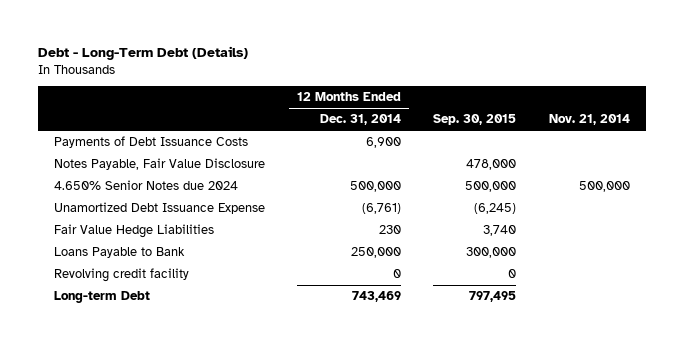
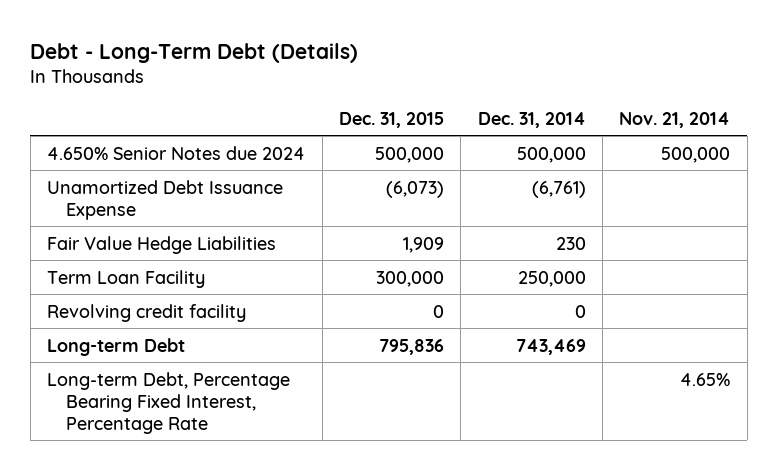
- | 12 Months Ended Dec. 31, 2014 | Sep. 30, 2015 | Nov. 21, 2014
+ | Dec. 31, 2015 | Dec. 31, 2014 | Nov. 21, 2014
- Payments of Debt Issuance Costs | 6,900 | |
- Notes Payable, Fair Value Disclosure | | 478,000 |
- Loans Payable to Bank | 250,000 | 300,000 |
+ Term Loan Facility | 300,000 | 250,000 |
+ Long-term Debt, Percentage Bearing Fixed Interest, Percentage Rate | | | 4.65%

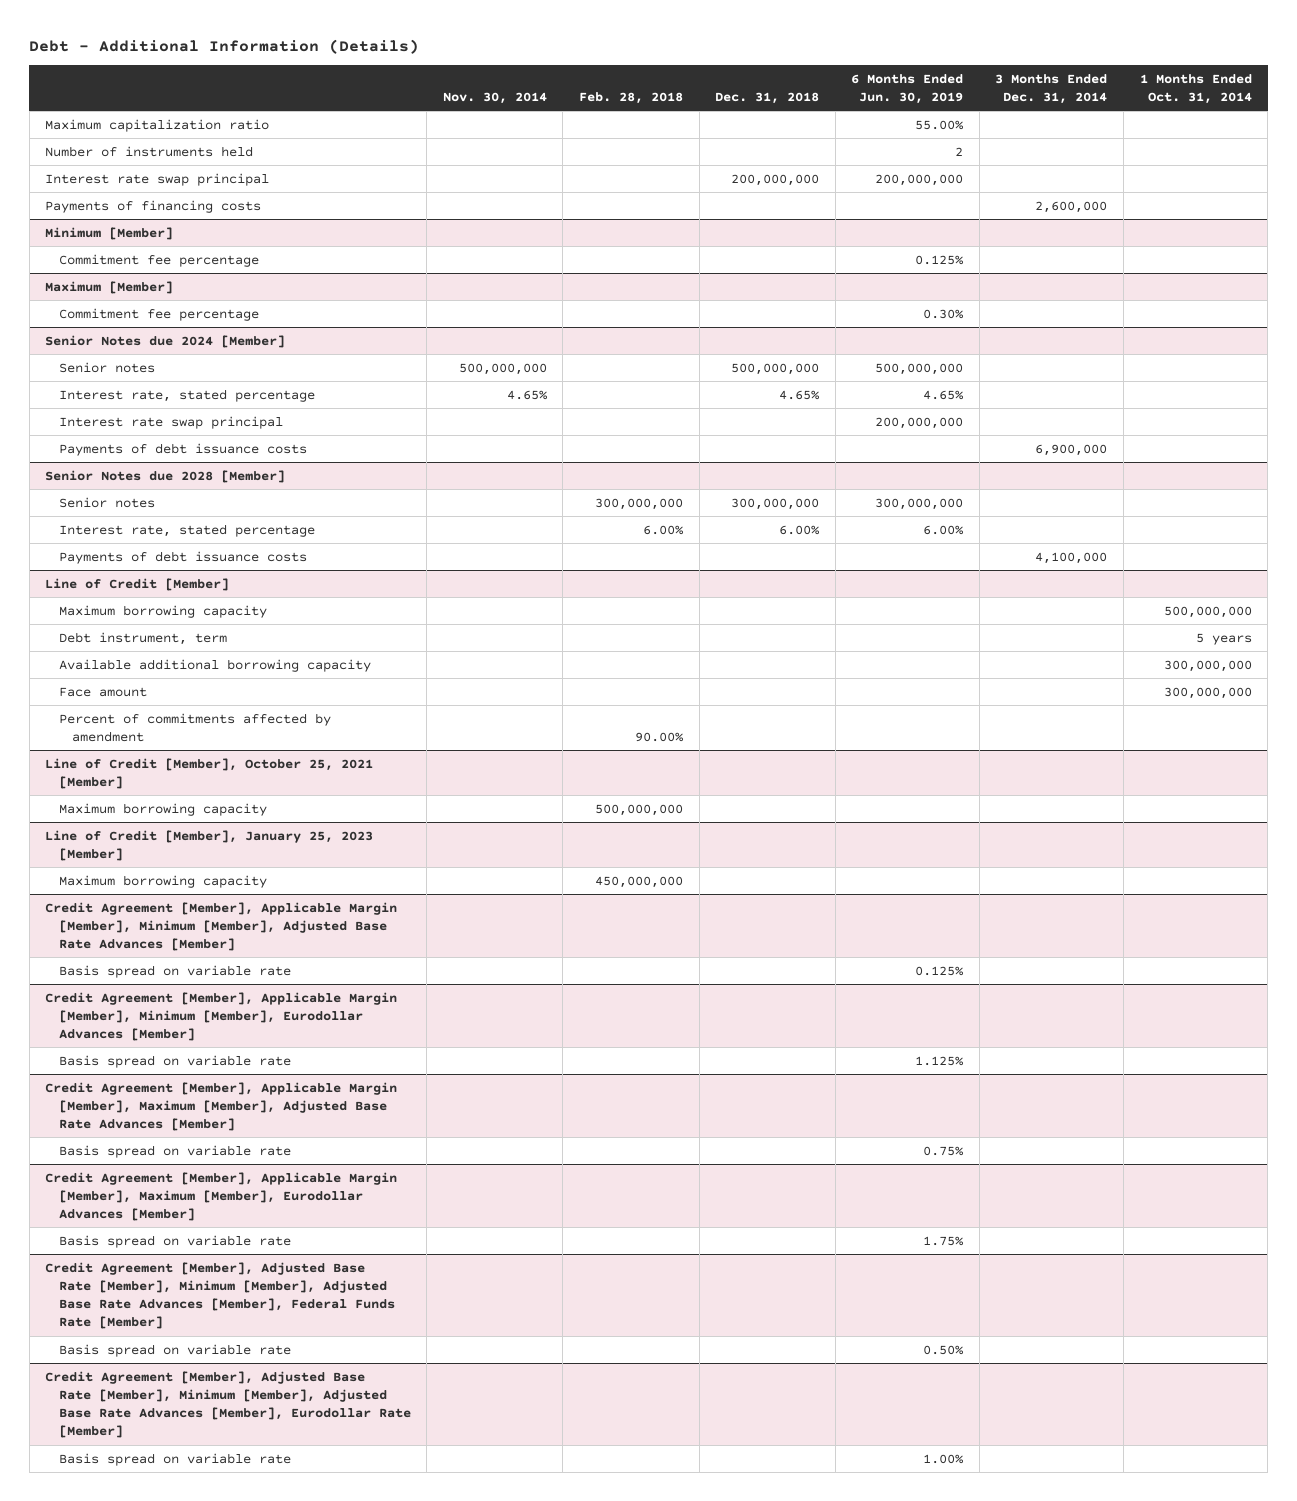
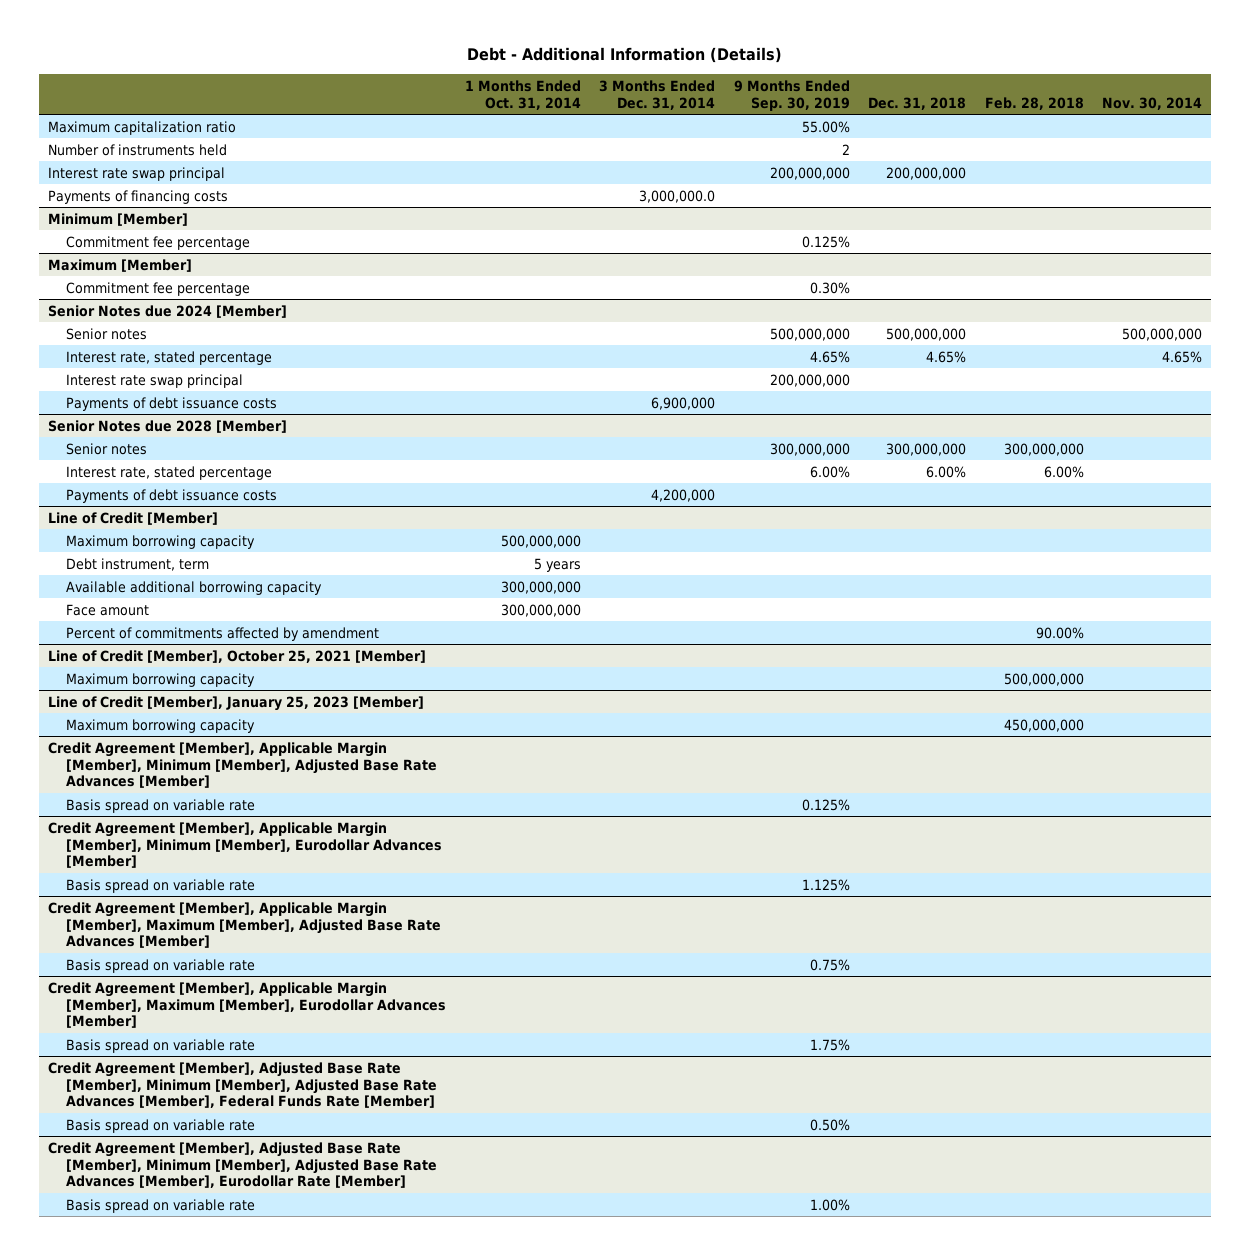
- | Nov. 30, 2014 | Feb. 28, 2018 | Dec. 31, 2018 | 6 Months Ended Jun. 30, 2019 | 3 Months Ended Dec. 31, 2014 | 1 Months Ended Oct. 31, 2014
+ | 1 Months Ended Oct. 31, 2014 | 3 Months Ended Dec. 31, 2014 | 9 Months Ended Sep. 30, 2019 | Dec. 31, 2018 | Feb. 28, 2018 | Nov. 30, 2014
- Payments of financing costs | | | | | 2,600,000 |
+ Payments of financing costs | | 3,000,000.0 | | | |
@ Senior Notes due 2028 [Member]
- Payments of debt issuance costs | | | | | 4,100,000 |
+ Payments of debt issuance costs | | 4,200,000 | | | |

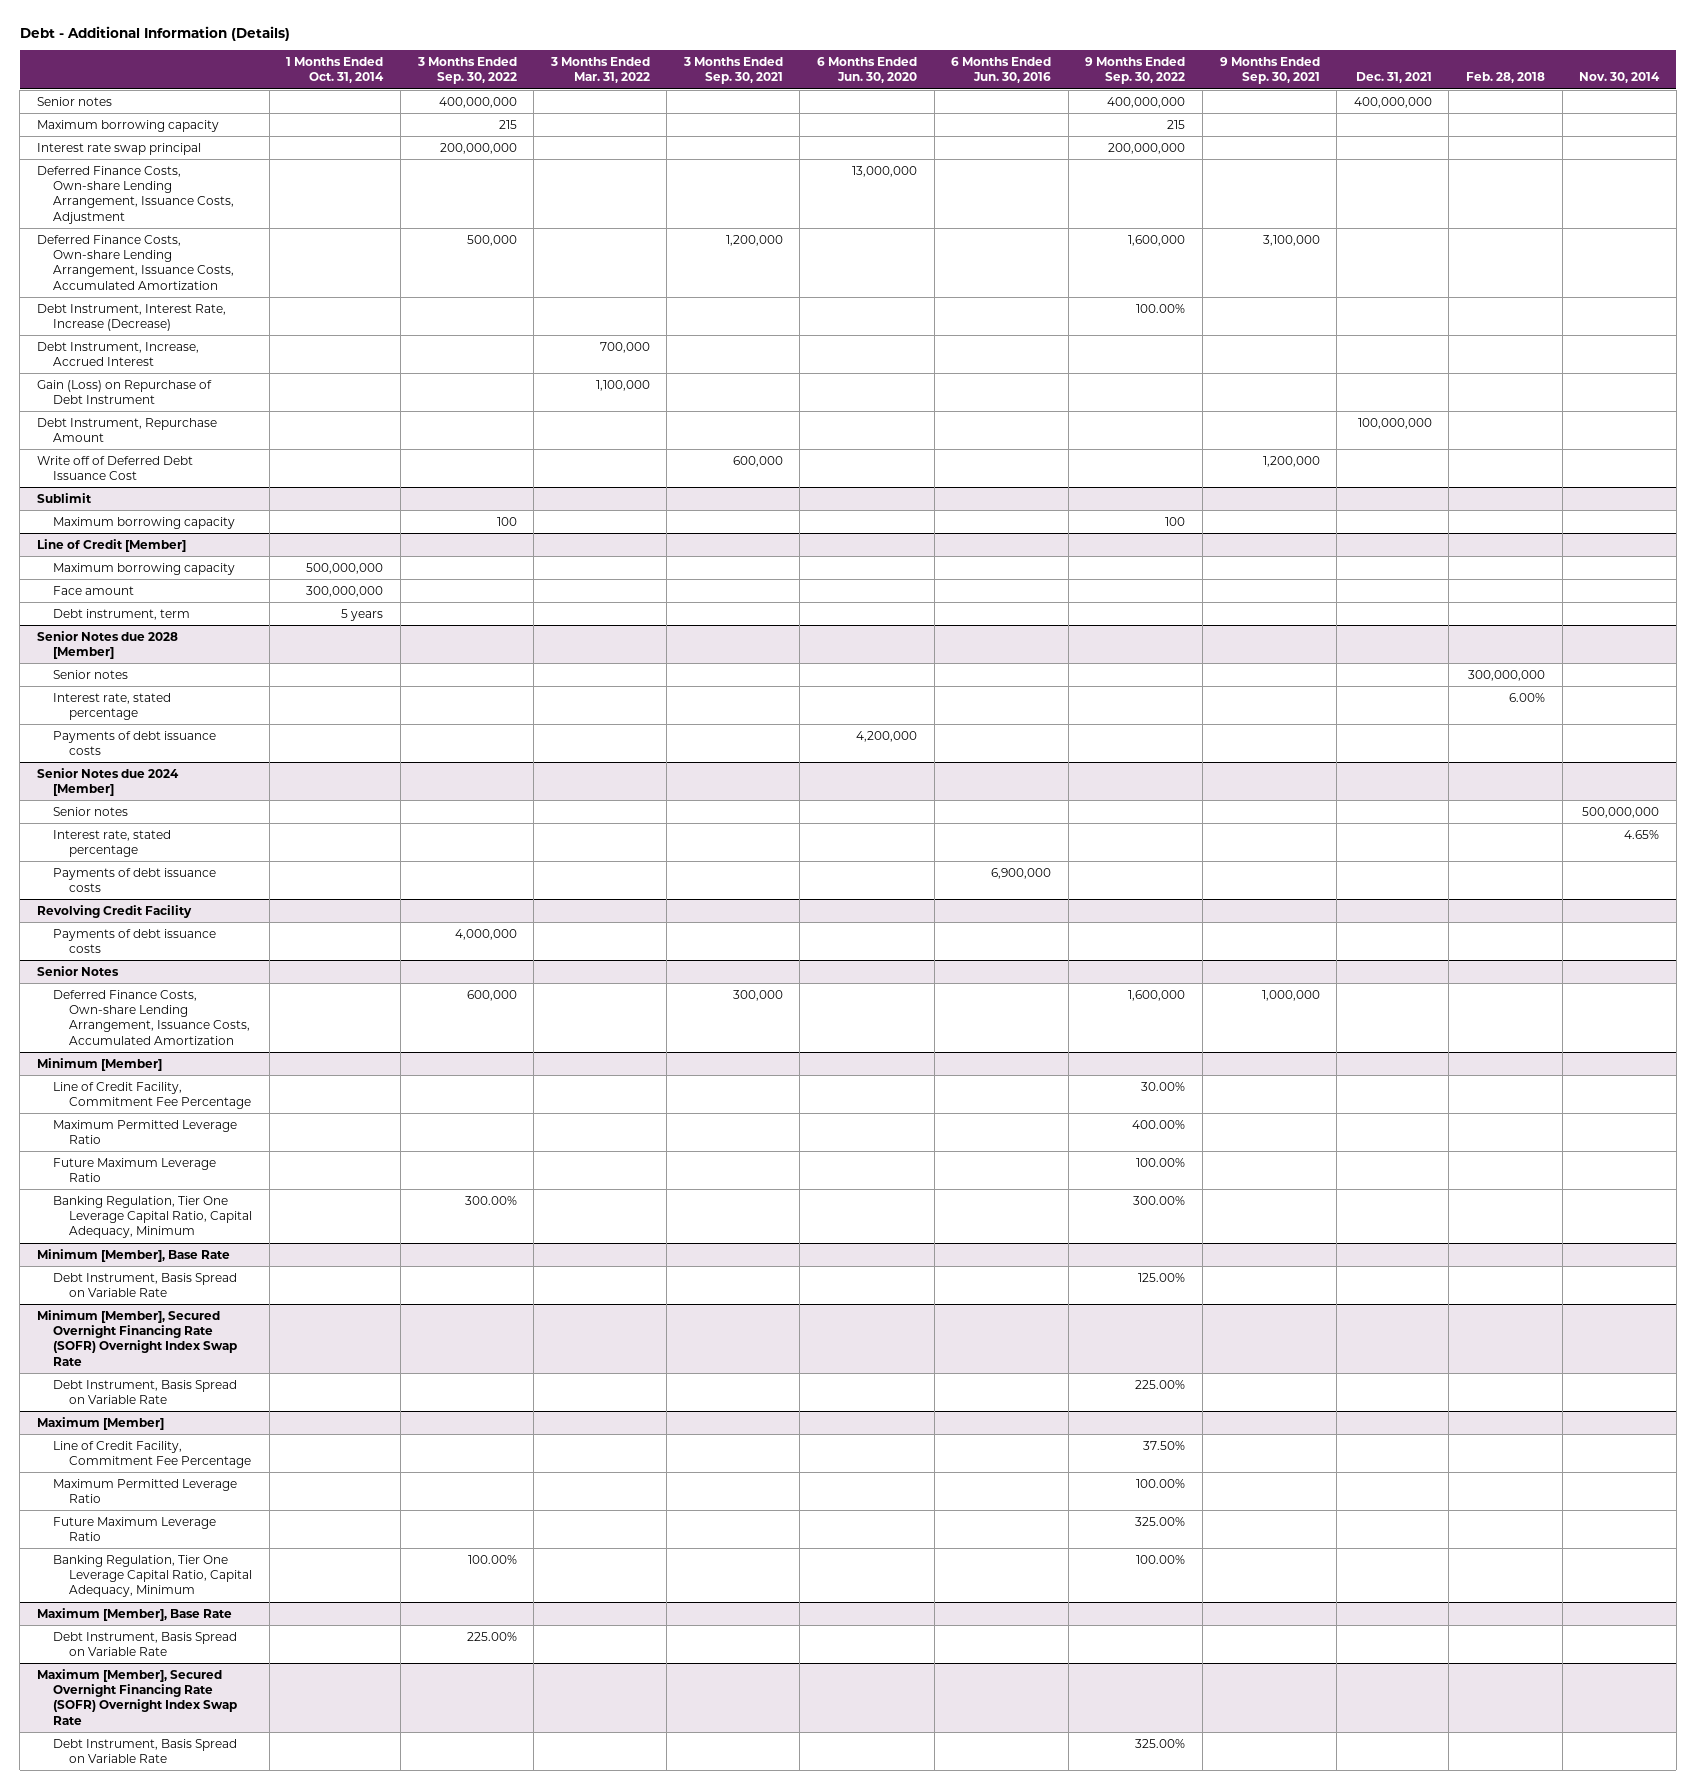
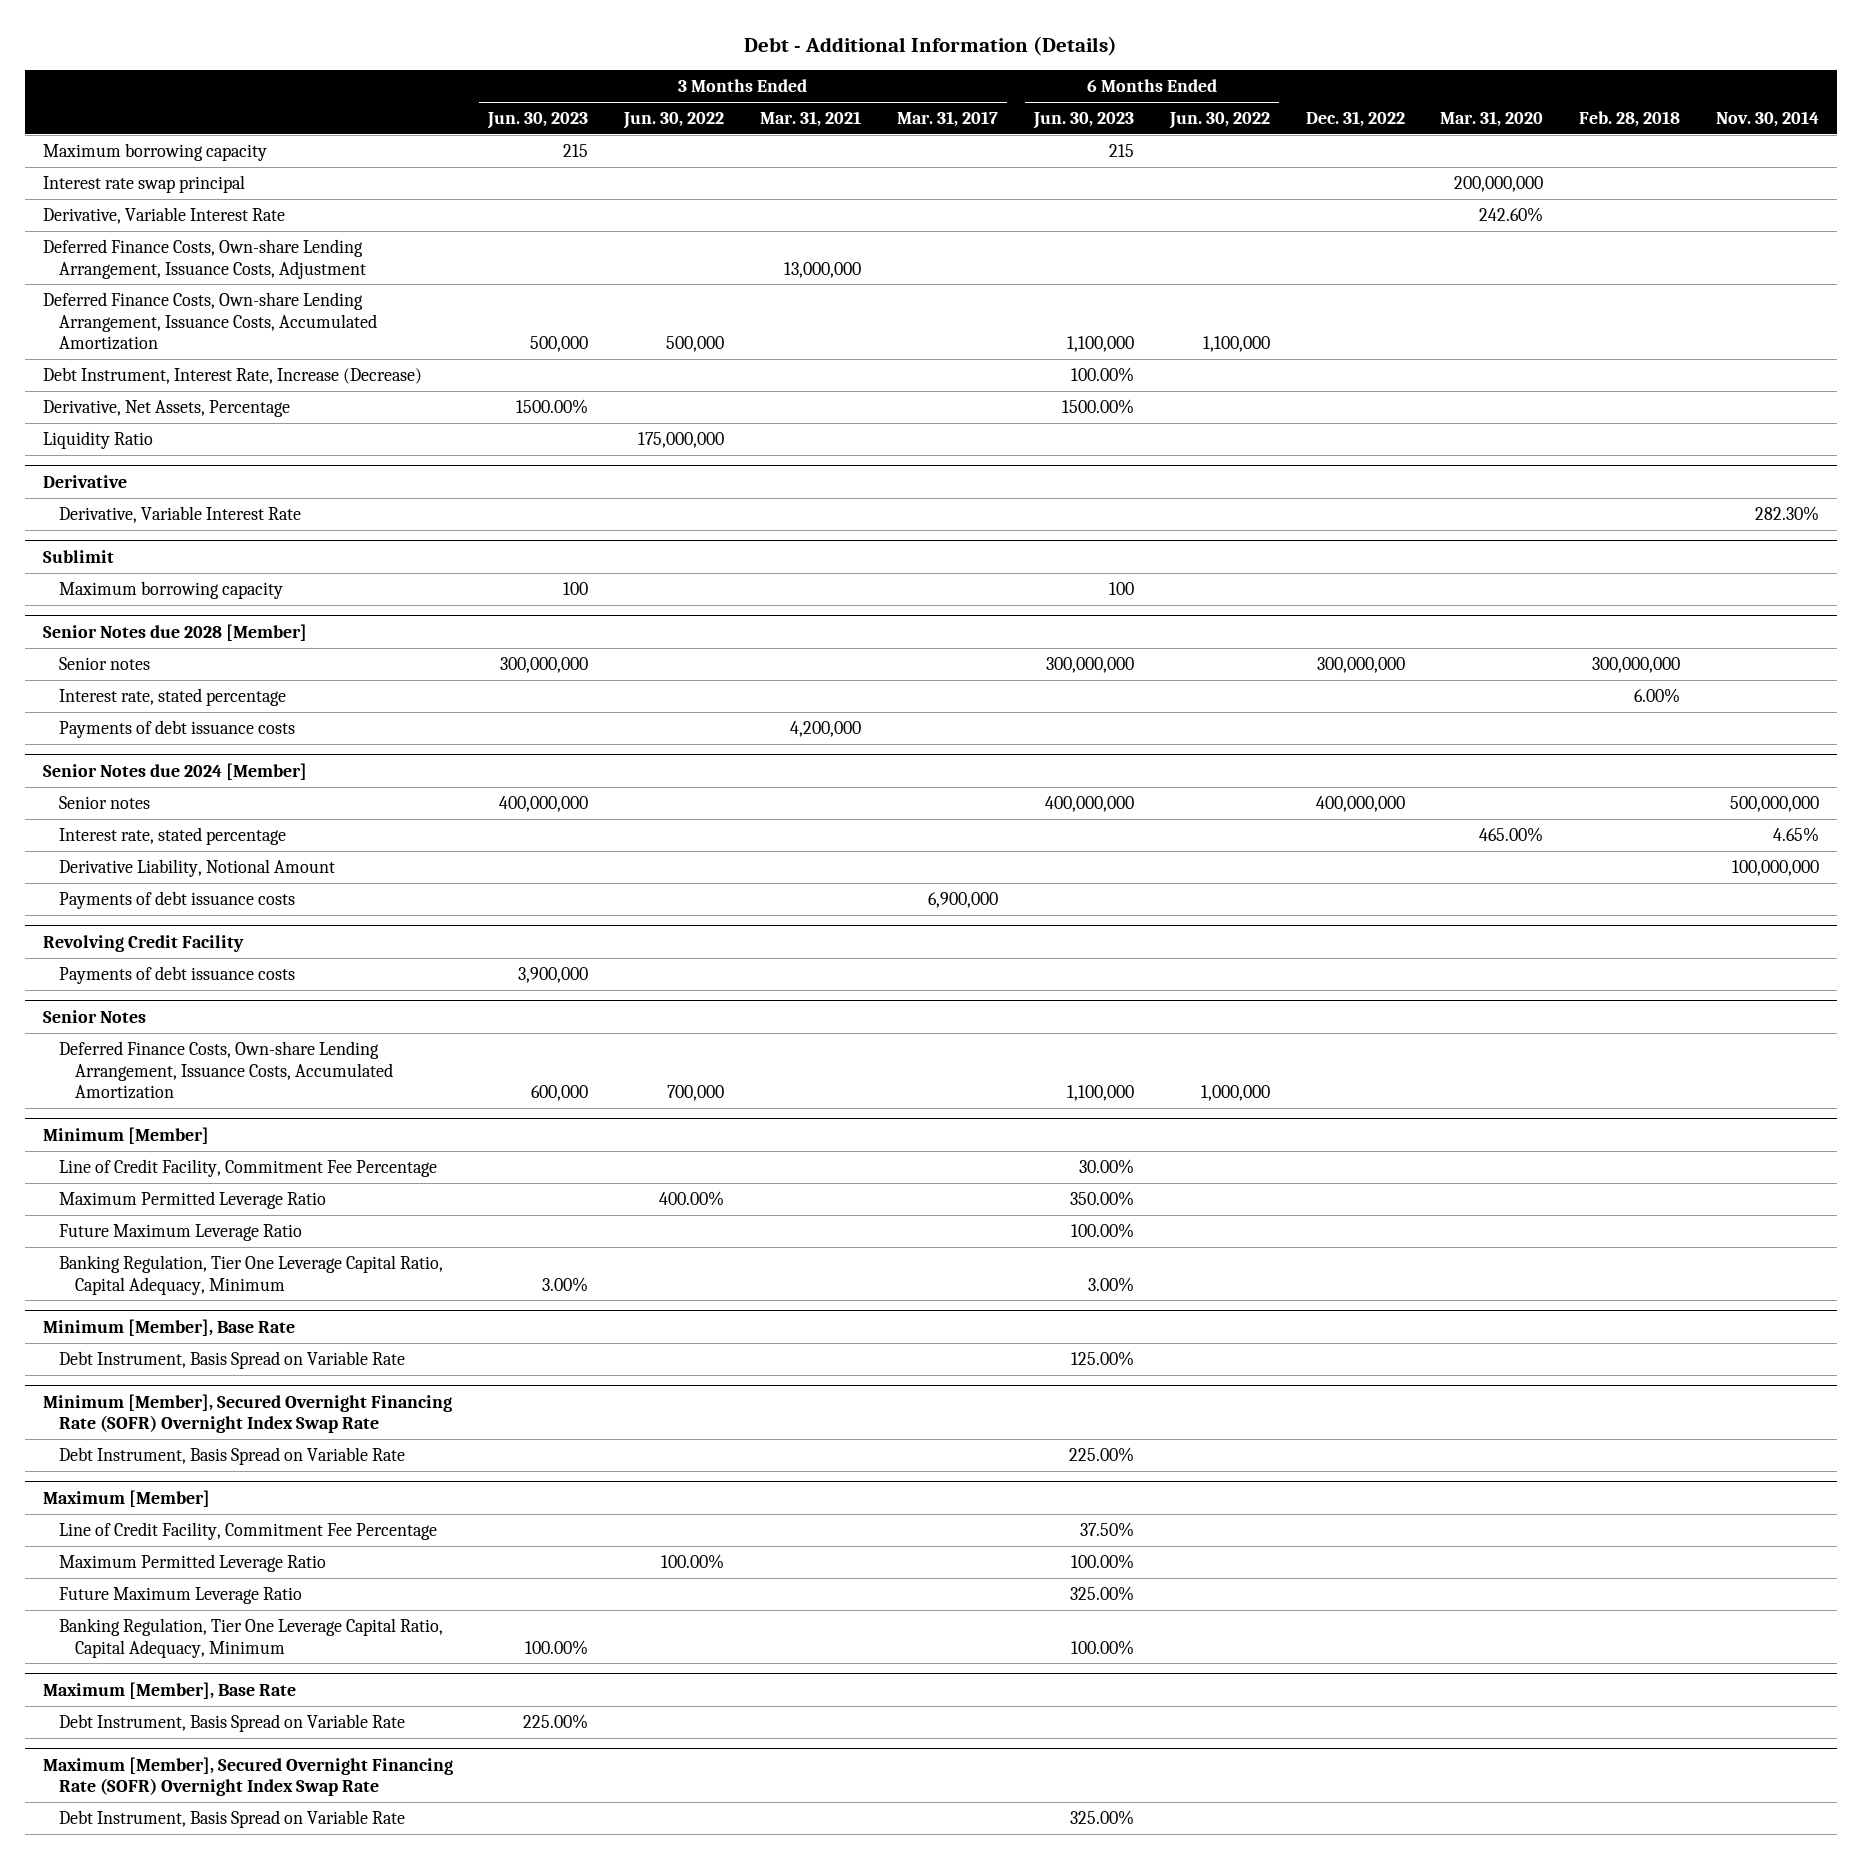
- | 1 Months Ended Oct. 31, 2014 | 3 Months Ended Sep. 30, 2022 | 3 Months Ended Mar. 31, 2022 | 3 Months Ended Sep. 30, 2021 | 6 Months Ended Jun. 30, 2020 | 6 Months Ended Jun. 30, 2016 | 9 Months Ended Sep. 30, 2022 | 9 Months Ended Sep. 30, 2021 | Dec. 31, 2021 | Feb. 28, 2018 | Nov. 30, 2014
+ | 3 Months Ended Jun. 30, 2023 | 3 Months Ended Jun. 30, 2022 | 3 Months Ended Mar. 31, 2021 | 3 Months Ended Mar. 31, 2017 | 6 Months Ended Jun. 30, 2023 | 6 Months Ended Jun. 30, 2022 | Dec. 31, 2022 | Mar. 31, 2020 | Feb. 28, 2018 | Nov. 30, 2014
- Senior notes | | 400,000,000 | | | | | 400,000,000 | | 400,000,000 | |
+ Derivative, Variable Interest Rate | | | | | | | | 242.60% | |
- Debt Instrument, Increase, Accrued Interest | | | 700,000 | | | | | | | |
- Gain (Loss) on Repurchase of Debt Instrument | | | 1,100,000 | | | | | | | |
- Debt Instrument, Repurchase Amount | | | | | | | | | 100,000,000 | |
- Write off of Deferred Debt Issuance Cost | | | | 600,000 | | | | 1,200,000 | | |
+ Derivative, Net Assets, Percentage | 1500.00% | | | | 1500.00% | | | | |
+ Liquidity Ratio | | 175,000,000 | | | | | | | |
+ Derivative
+ Derivative, Variable Interest Rate | | | | | | | | | | 282.30%
- Line of Credit [Member]
- Maximum borrowing capacity | 500,000,000 | | | | | | | | | |
- Face amount | 300,000,000 | | | | | | | | | |
- Debt instrument, term | 5 years | | | | | | | | | |
@ Senior Notes due 2024 [Member]
+ Derivative Liability, Notional Amount | | | | | | | | | | 100,000,000

